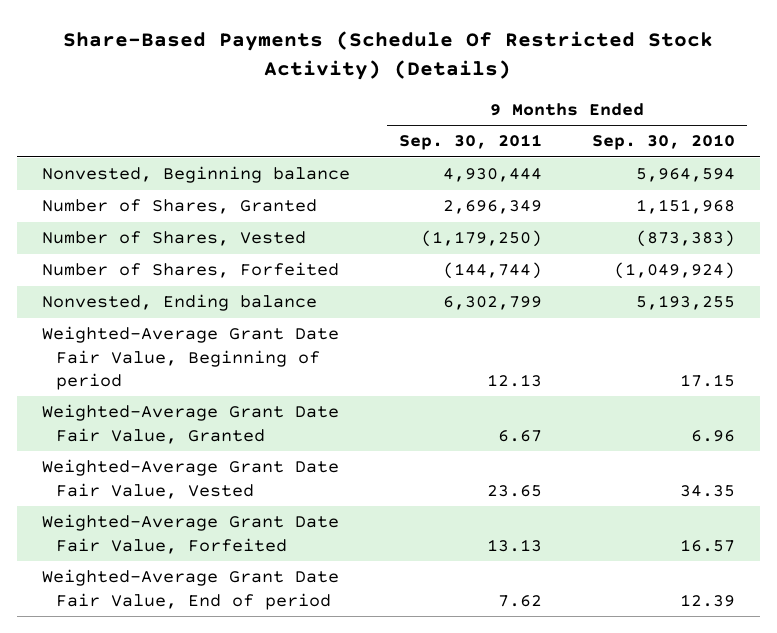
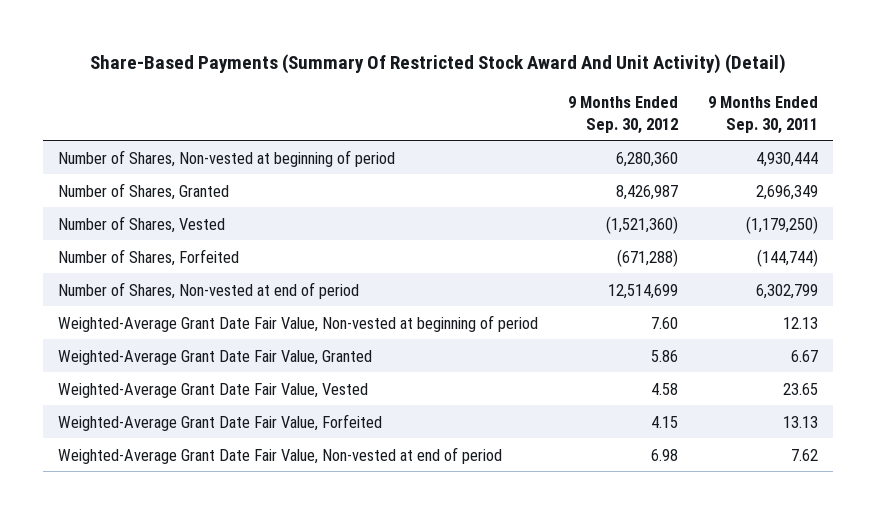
- Share-Based Payments (Schedule Of Restricted Stock Activity) (Details)
+ Share-Based Payments (Summary Of Restricted Stock Award And Unit Activity) (Detail)
- | 9 Months Ended Sep. 30, 2011 | 9 Months Ended Sep. 30, 2010
+ | 9 Months Ended Sep. 30, 2012 | 9 Months Ended Sep. 30, 2011
- Nonvested, Beginning balance | 4,930,444 | 5,964,594
+ Number of Shares, Non-vested at beginning of period | 6,280,360 | 4,930,444
- Nonvested, Ending balance | 6,302,799 | 5,193,255
- Weighted-Average Grant Date Fair Value, Beginning of period | 12.13 | 17.15
+ Number of Shares, Non-vested at end of period | 12,514,699 | 6,302,799
+ Weighted-Average Grant Date Fair Value, Non-vested at beginning of period | 7.60 | 12.13
- Weighted-Average Grant Date Fair Value, End of period | 7.62 | 12.39
+ Weighted-Average Grant Date Fair Value, Non-vested at end of period | 6.98 | 7.62

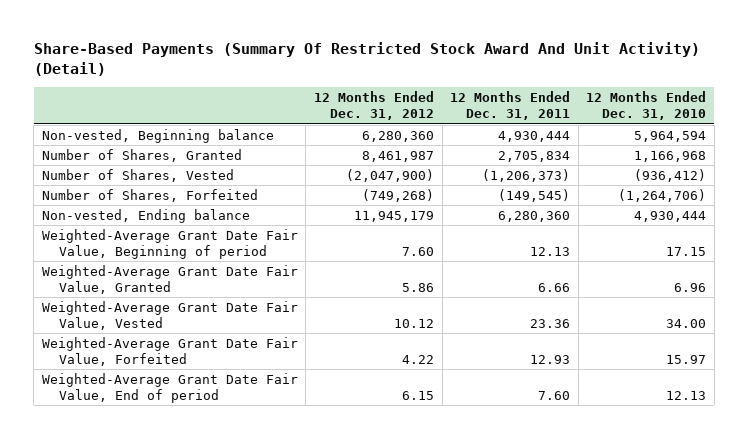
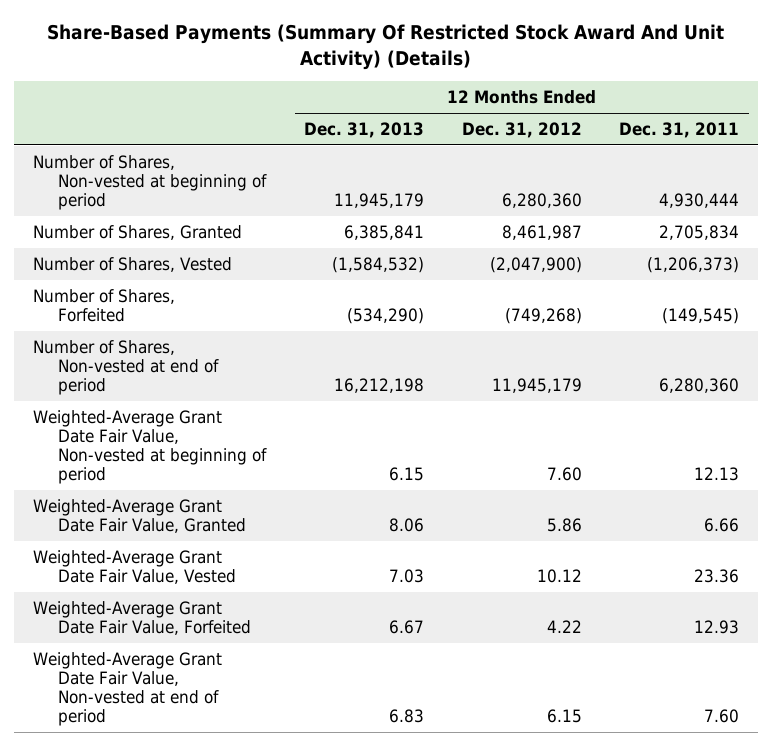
- Share-Based Payments (Summary Of Restricted Stock Award And Unit Activity) (Detail)
+ Share-Based Payments (Summary Of Restricted Stock Award And Unit Activity) (Details)
- | 12 Months Ended Dec. 31, 2012 | 12 Months Ended Dec. 31, 2011 | 12 Months Ended Dec. 31, 2010
+ | 12 Months Ended Dec. 31, 2013 | 12 Months Ended Dec. 31, 2012 | 12 Months Ended Dec. 31, 2011
- Non-vested, Beginning balance | 6,280,360 | 4,930,444 | 5,964,594
+ Number of Shares, Non-vested at beginning of period | 11,945,179 | 6,280,360 | 4,930,444
- Non-vested, Ending balance | 11,945,179 | 6,280,360 | 4,930,444
- Weighted-Average Grant Date Fair Value, Beginning of period | 7.60 | 12.13 | 17.15
+ Number of Shares, Non-vested at end of period | 16,212,198 | 11,945,179 | 6,280,360
+ Weighted-Average Grant Date Fair Value, Non-vested at beginning of period | 6.15 | 7.60 | 12.13
- Weighted-Average Grant Date Fair Value, End of period | 6.15 | 7.60 | 12.13
+ Weighted-Average Grant Date Fair Value, Non-vested at end of period | 6.83 | 6.15 | 7.60

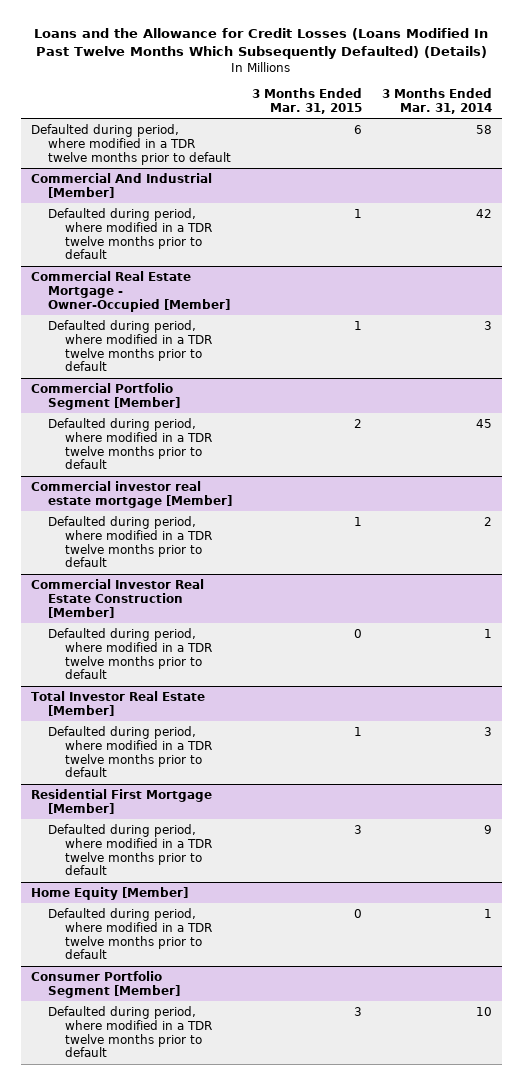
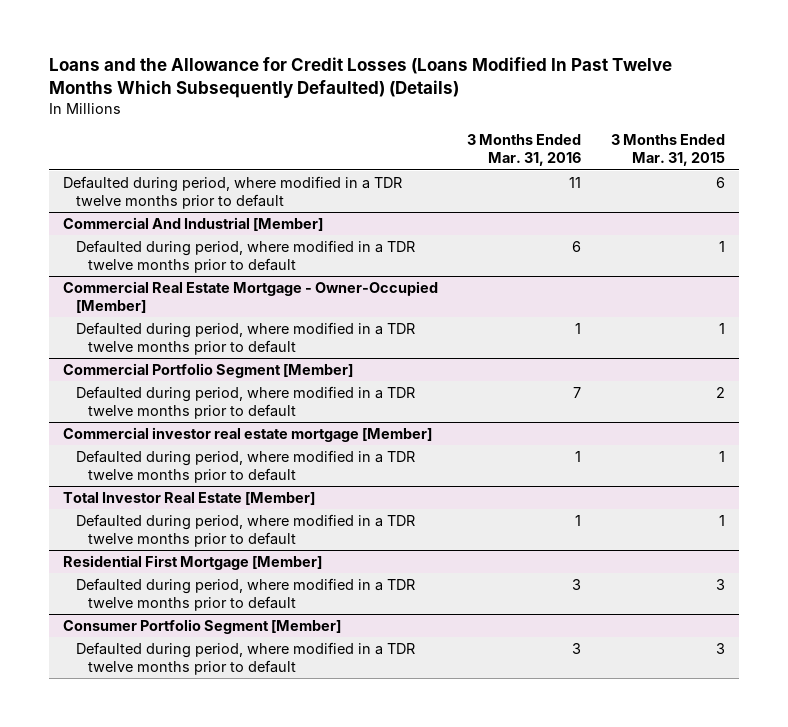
- | 3 Months Ended Mar. 31, 2015 | 3 Months Ended Mar. 31, 2014
+ | 3 Months Ended Mar. 31, 2016 | 3 Months Ended Mar. 31, 2015
- Commercial Investor Real Estate Construction [Member]
- Defaulted during period, where modified in a TDR twelve months prior to default | 0 | 1
- Home Equity [Member]
- Defaulted during period, where modified in a TDR twelve months prior to default | 0 | 1

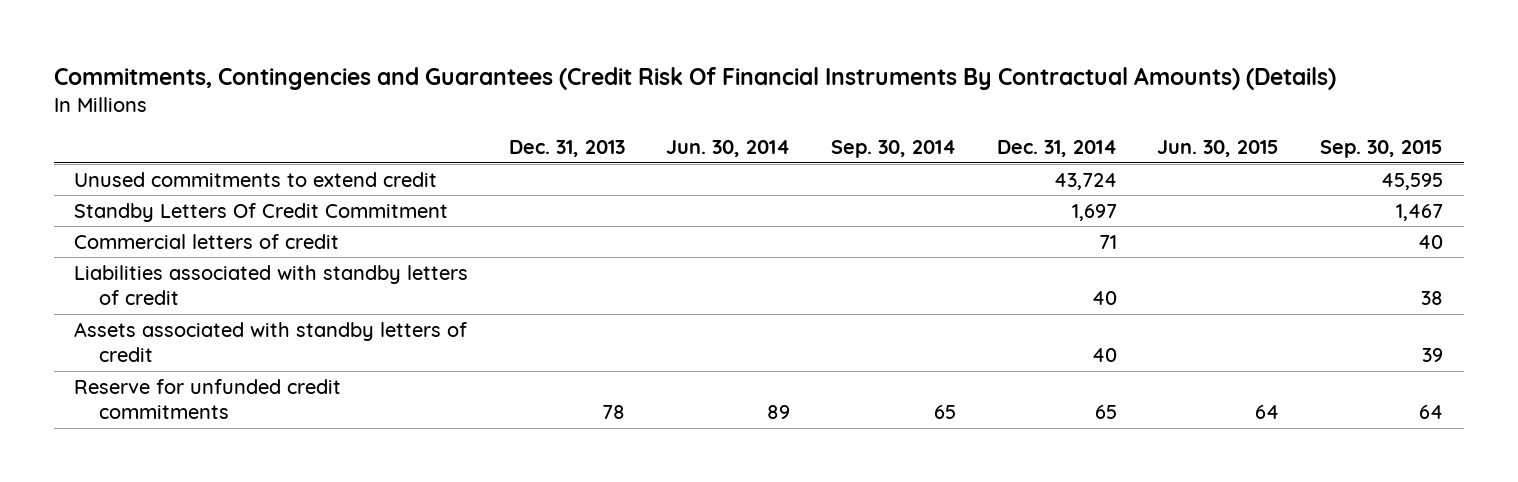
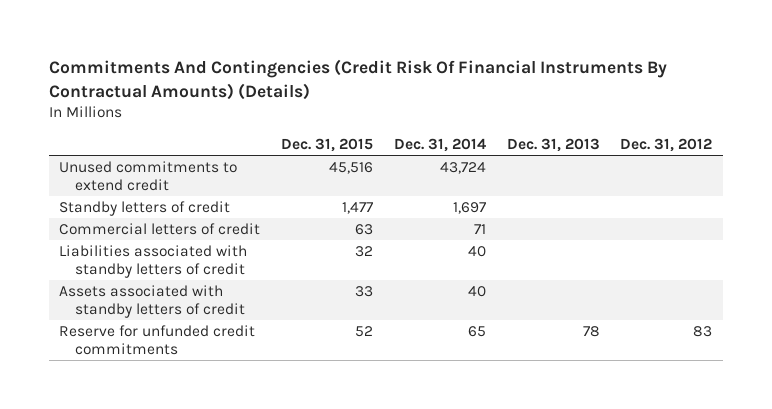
- Commitments, Contingencies and Guarantees (Credit Risk Of Financial Instruments By Contractual Amounts) (Details)
+ Commitments And Contingencies (Credit Risk Of Financial Instruments By Contractual Amounts) (Details)
- | Dec. 31, 2013 | Jun. 30, 2014 | Sep. 30, 2014 | Dec. 31, 2014 | Jun. 30, 2015 | Sep. 30, 2015
+ | Dec. 31, 2015 | Dec. 31, 2014 | Dec. 31, 2013 | Dec. 31, 2012
- Standby Letters Of Credit Commitment | | | | 1,697 | | 1,467
+ Standby letters of credit | 1,477 | 1,697 | |

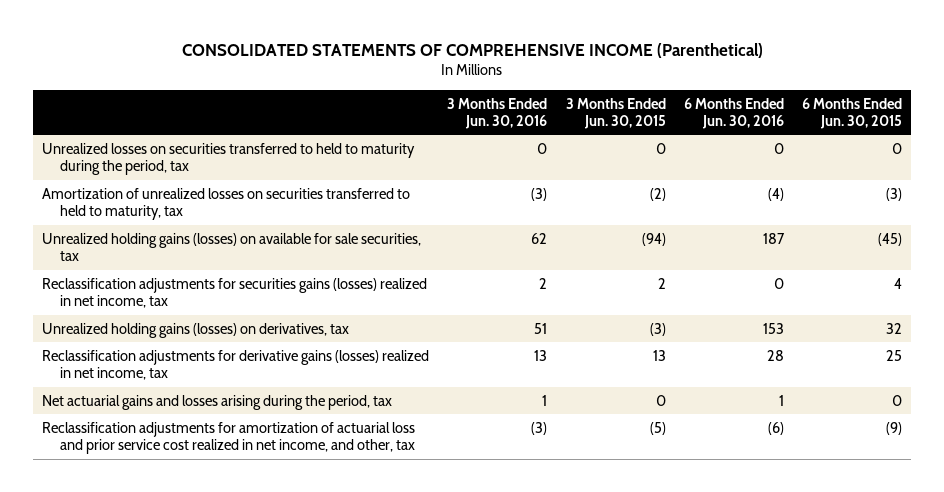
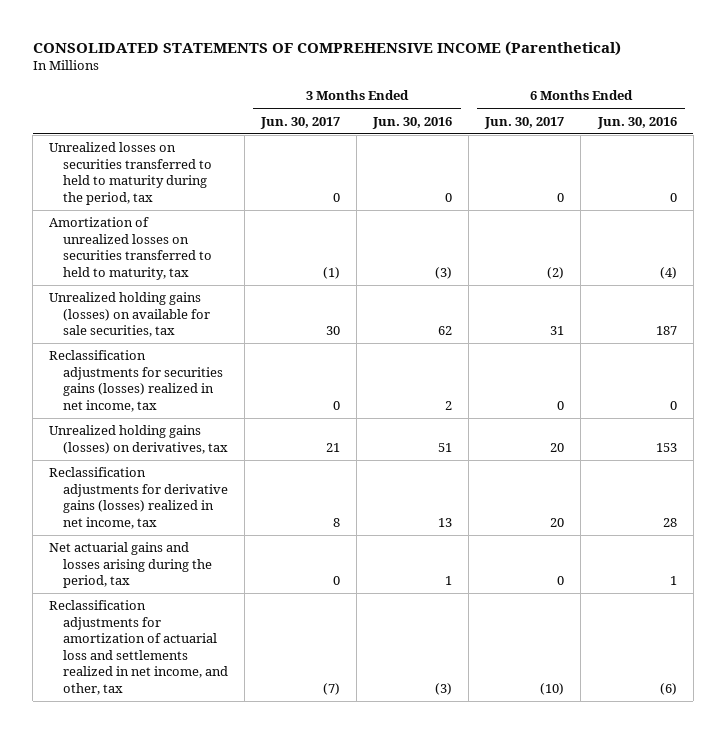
- | 3 Months Ended Jun. 30, 2016 | 3 Months Ended Jun. 30, 2015 | 6 Months Ended Jun. 30, 2016 | 6 Months Ended Jun. 30, 2015
+ | 3 Months Ended Jun. 30, 2017 | 3 Months Ended Jun. 30, 2016 | 6 Months Ended Jun. 30, 2017 | 6 Months Ended Jun. 30, 2016
- Reclassification adjustments for amortization of actuarial loss and prior service cost realized in net income, and other, tax | (3) | (5) | (6) | (9)
+ Reclassification adjustments for amortization of actuarial loss and settlements realized in net income, and other, tax | (7) | (3) | (10) | (6)

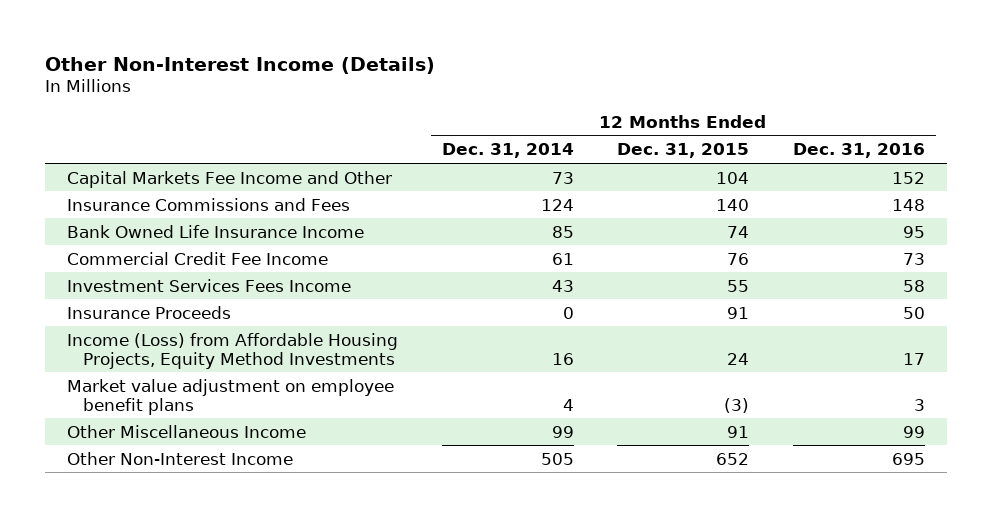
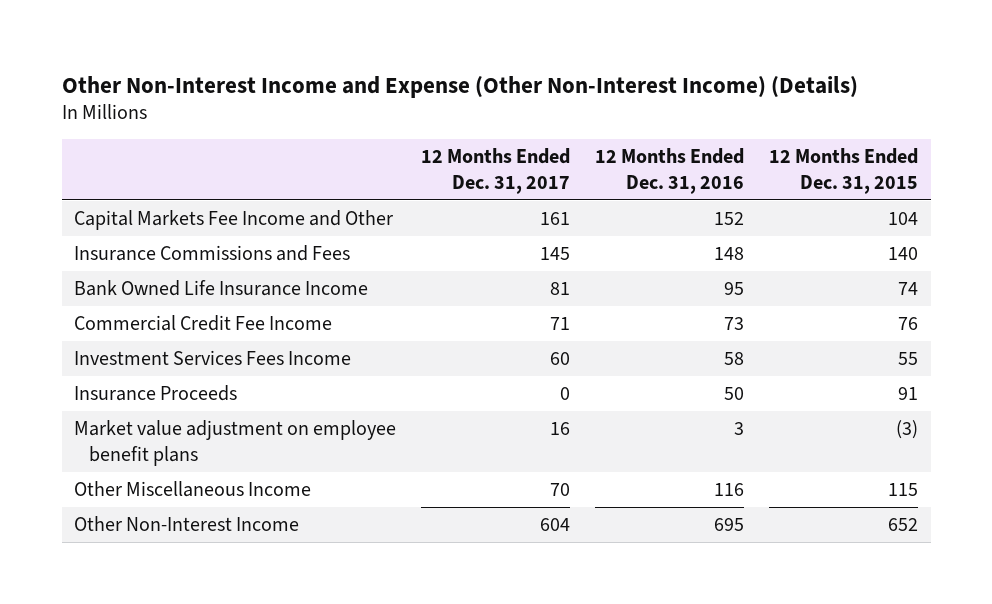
- Other Non-Interest Income (Details)
+ Other Non-Interest Income and Expense (Other Non-Interest Income) (Details)
- | 12 Months Ended Dec. 31, 2014 | 12 Months Ended Dec. 31, 2015 | 12 Months Ended Dec. 31, 2016
+ | 12 Months Ended Dec. 31, 2017 | 12 Months Ended Dec. 31, 2016 | 12 Months Ended Dec. 31, 2015
- Income (Loss) from Affordable Housing Projects, Equity Method Investments | 16 | 24 | 17
- Other Miscellaneous Income | 99 | 91 | 99
+ Other Miscellaneous Income | 70 | 116 | 115

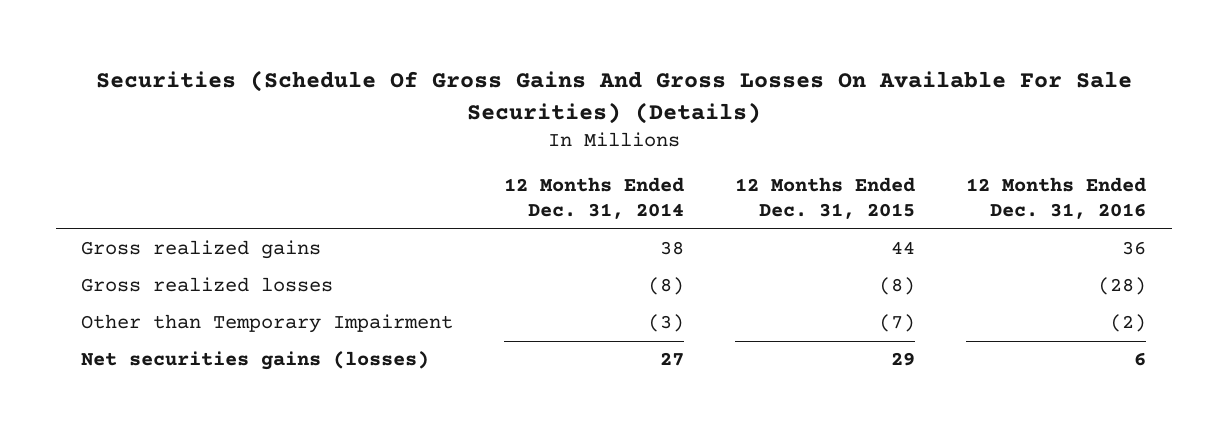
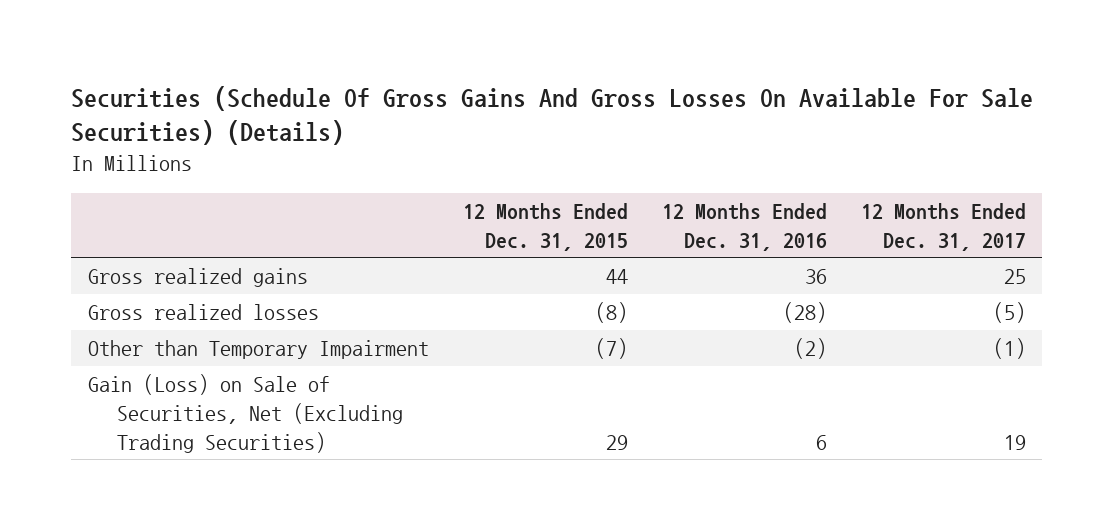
- | 12 Months Ended Dec. 31, 2014 | 12 Months Ended Dec. 31, 2015 | 12 Months Ended Dec. 31, 2016
+ | 12 Months Ended Dec. 31, 2015 | 12 Months Ended Dec. 31, 2016 | 12 Months Ended Dec. 31, 2017
- Net securities gains (losses) | 27 | 29 | 6
+ Gain (Loss) on Sale of Securities, Net (Excluding Trading Securities) | 29 | 6 | 19

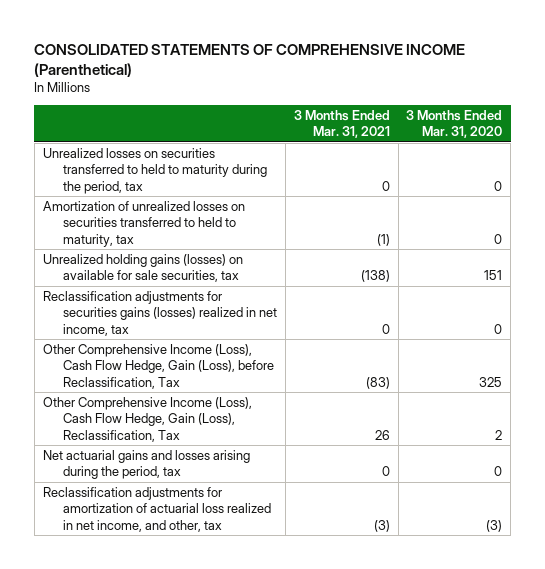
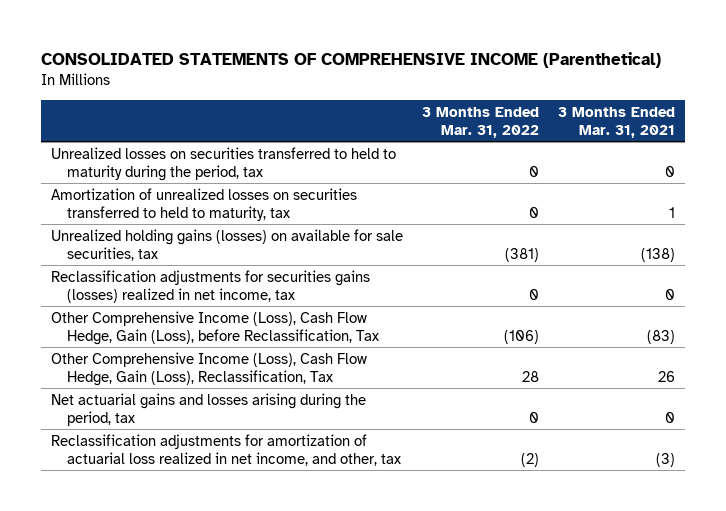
- | 3 Months Ended Mar. 31, 2021 | 3 Months Ended Mar. 31, 2020
+ | 3 Months Ended Mar. 31, 2022 | 3 Months Ended Mar. 31, 2021
- Amortization of unrealized losses on securities transferred to held to maturity, tax | (1) | 0
+ Amortization of unrealized losses on securities transferred to held to maturity, tax | 0 | 1

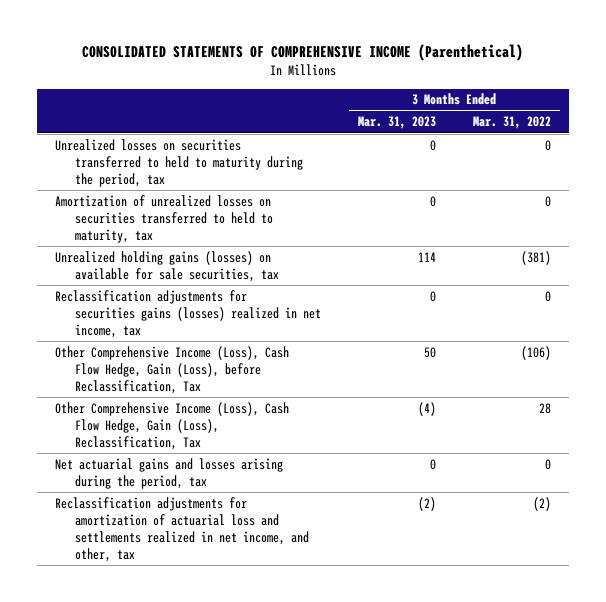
- | 3 Months Ended Mar. 31, 2022 | 3 Months Ended Mar. 31, 2021
+ | 3 Months Ended Mar. 31, 2023 | 3 Months Ended Mar. 31, 2022
- Reclassification adjustments for amortization of actuarial loss realized in net income, and other, tax | (2) | (3)
+ Reclassification adjustments for amortization of actuarial loss and settlements realized in net income, and other, tax | (2) | (2)

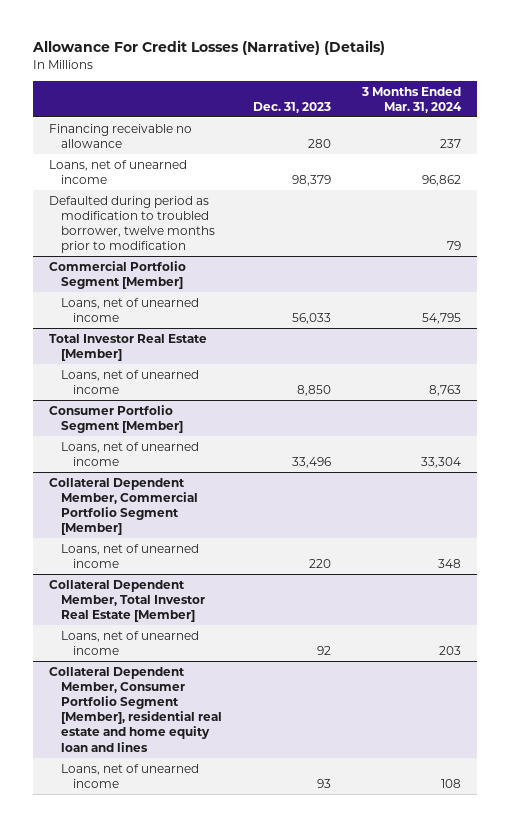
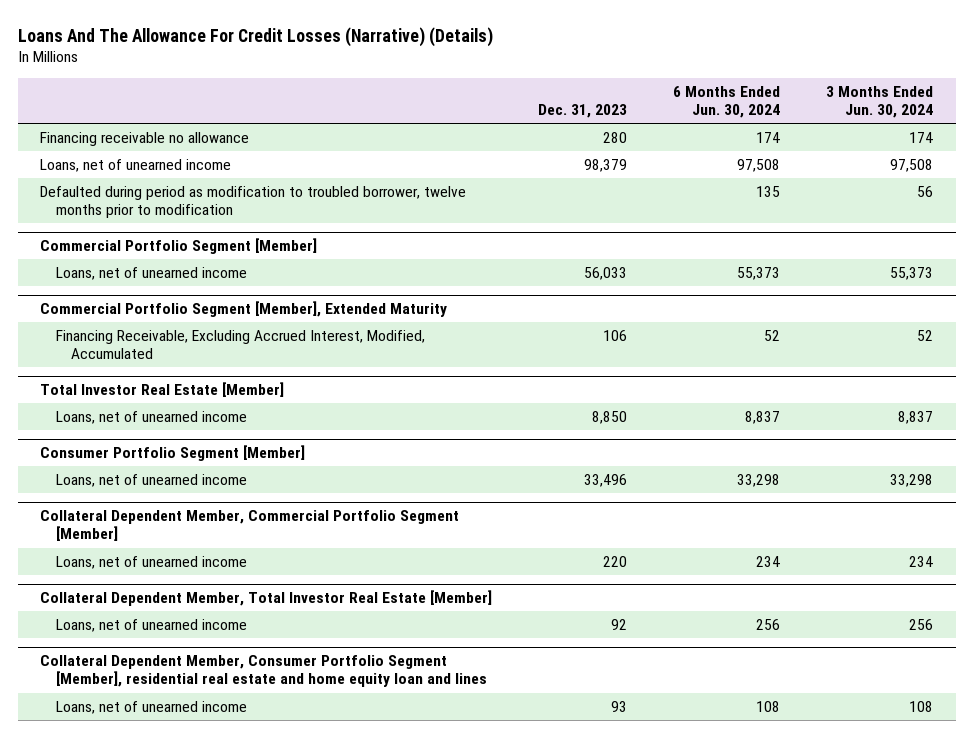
- Allowance For Credit Losses (Narrative) (Details)
+ Loans And The Allowance For Credit Losses (Narrative) (Details)
- | Dec. 31, 2023 | 3 Months Ended Mar. 31, 2024
+ | Dec. 31, 2023 | 6 Months Ended Jun. 30, 2024 | 3 Months Ended Jun. 30, 2024
+ Commercial Portfolio Segment [Member], Extended Maturity
+ Financing Receivable, Excluding Accrued Interest, Modified, Accumulated | 106 | 52 | 52

